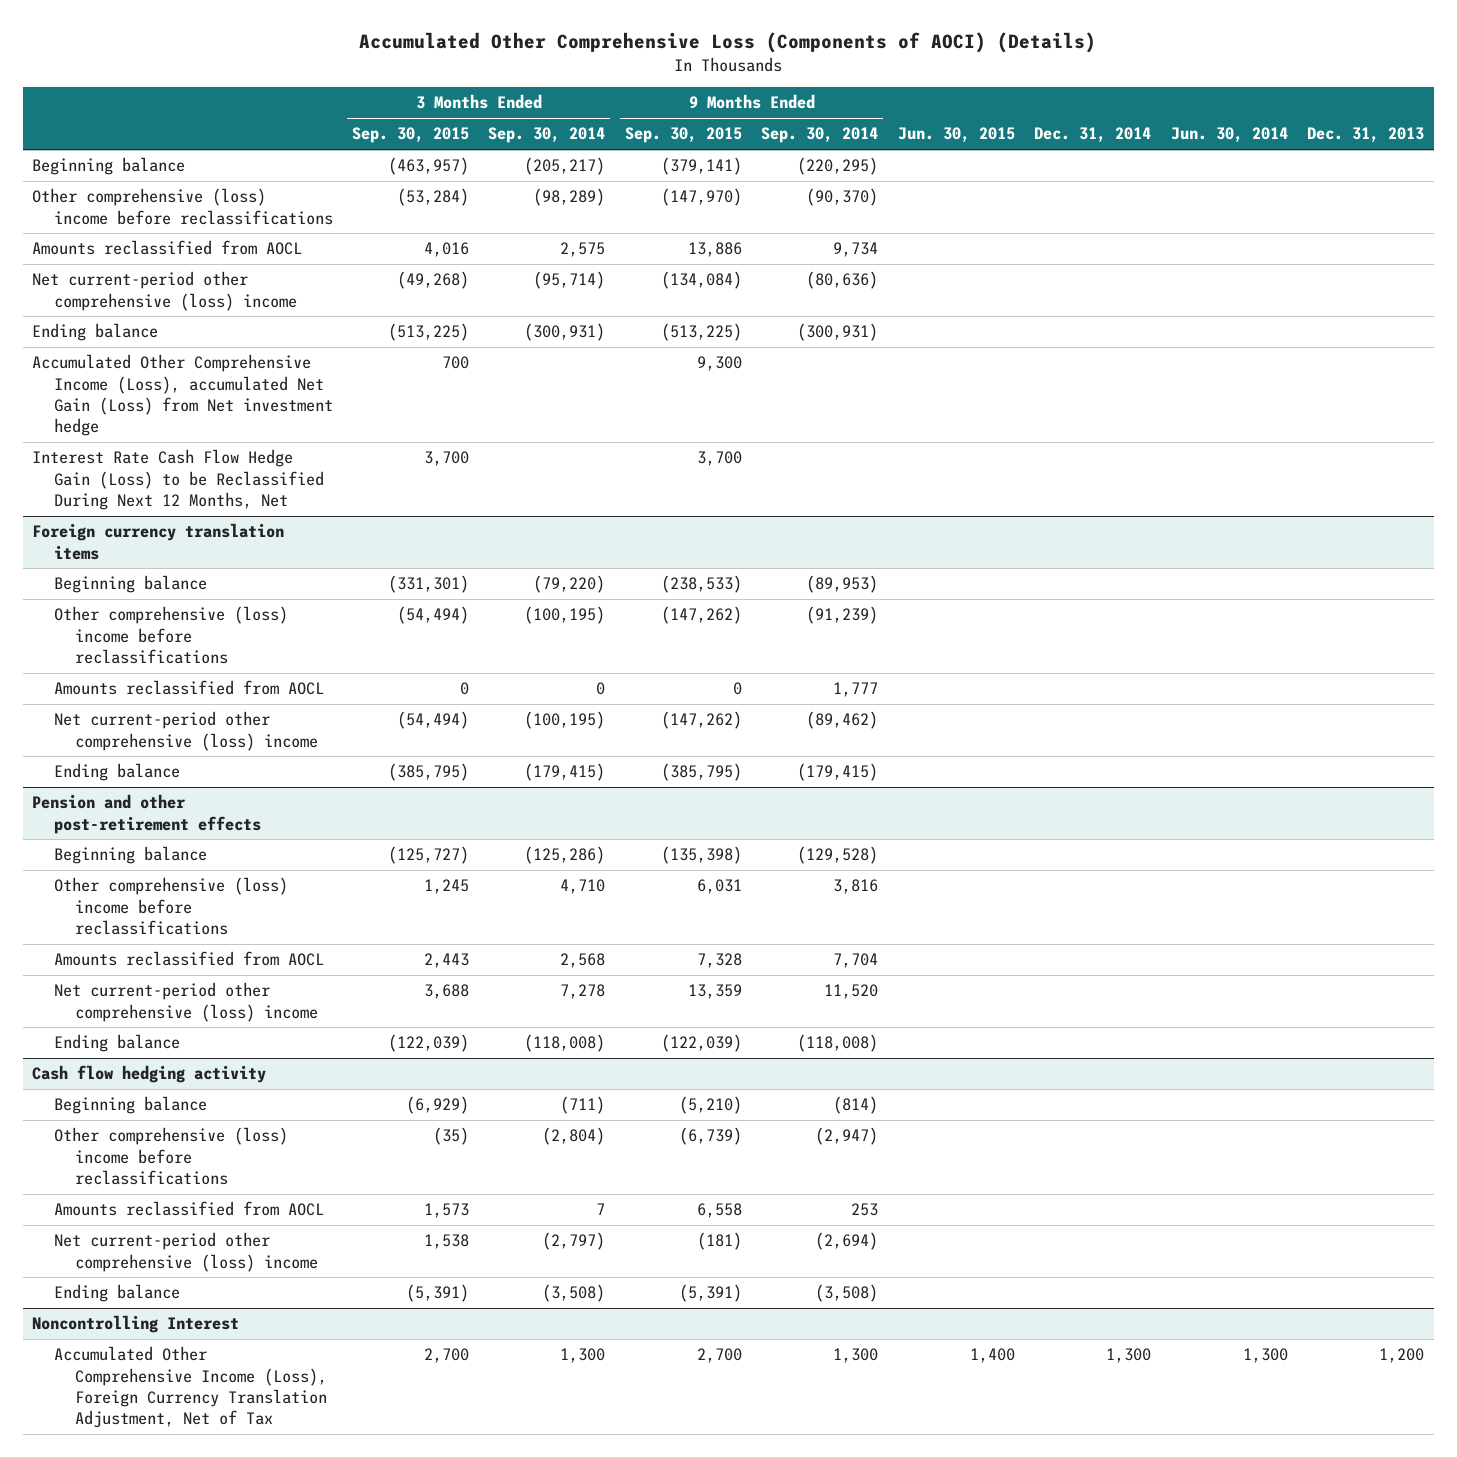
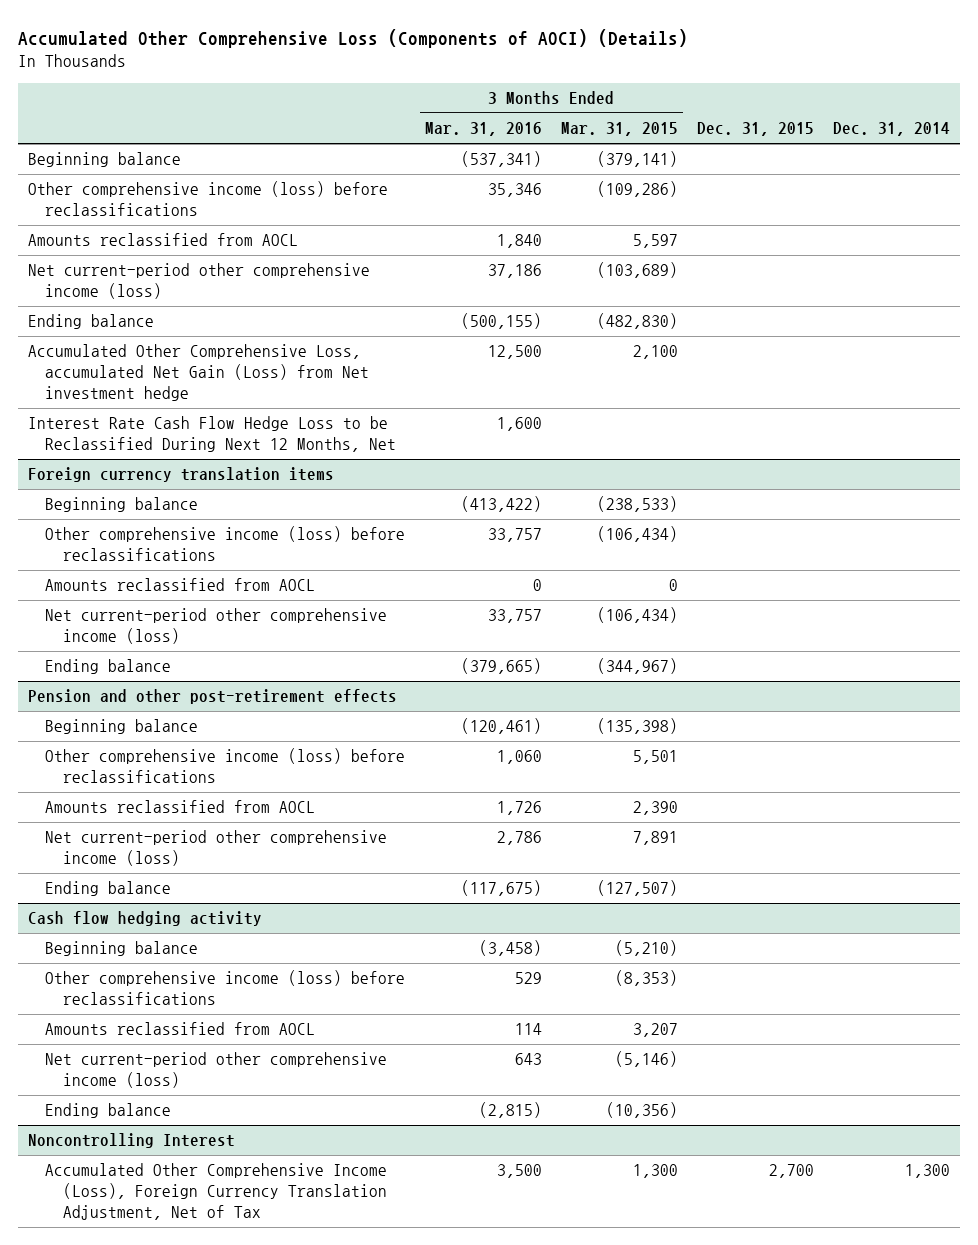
- | 3 Months Ended Sep. 30, 2015 | 3 Months Ended Sep. 30, 2014 | 9 Months Ended Sep. 30, 2015 | 9 Months Ended Sep. 30, 2014 | Jun. 30, 2015 | Dec. 31, 2014 | Jun. 30, 2014 | Dec. 31, 2013
+ | 3 Months Ended Mar. 31, 2016 | 3 Months Ended Mar. 31, 2015 | Dec. 31, 2015 | Dec. 31, 2014
- Other comprehensive (loss) income before reclassifications | (53,284) | (98,289) | (147,970) | (90,370) | | | |
+ Other comprehensive income (loss) before reclassifications | 35,346 | (109,286) | |
- Net current-period other comprehensive (loss) income | (49,268) | (95,714) | (134,084) | (80,636) | | | |
+ Net current-period other comprehensive income (loss) | 37,186 | (103,689) | |
- Accumulated Other Comprehensive Income (Loss), accumulated Net Gain (Loss) from Net investment hedge | 700 | | 9,300 | | | | |
- Interest Rate Cash Flow Hedge Gain (Loss) to be Reclassified During Next 12 Months, Net | 3,700 | | 3,700 | | | | |
+ Accumulated Other Comprehensive Loss, accumulated Net Gain (Loss) from Net investment hedge | 12,500 | 2,100 | |
+ Interest Rate Cash Flow Hedge Loss to be Reclassified During Next 12 Months, Net | 1,600 | | |
@ Foreign currency translation items
- Other comprehensive (loss) income before reclassifications | (54,494) | (100,195) | (147,262) | (91,239) | | | |
+ Other comprehensive income (loss) before reclassifications | 33,757 | (106,434) | |
- Net current-period other comprehensive (loss) income | (54,494) | (100,195) | (147,262) | (89,462) | | | |
+ Net current-period other comprehensive income (loss) | 33,757 | (106,434) | |
@ Pension and other post-retirement effects
- Other comprehensive (loss) income before reclassifications | 1,245 | 4,710 | 6,031 | 3,816 | | | |
+ Other comprehensive income (loss) before reclassifications | 1,060 | 5,501 | |
- Net current-period other comprehensive (loss) income | 3,688 | 7,278 | 13,359 | 11,520 | | | |
+ Net current-period other comprehensive income (loss) | 2,786 | 7,891 | |
@ Cash flow hedging activity
- Other comprehensive (loss) income before reclassifications | (35) | (2,804) | (6,739) | (2,947) | | | |
+ Other comprehensive income (loss) before reclassifications | 529 | (8,353) | |
- Net current-period other comprehensive (loss) income | 1,538 | (2,797) | (181) | (2,694) | | | |
+ Net current-period other comprehensive income (loss) | 643 | (5,146) | |

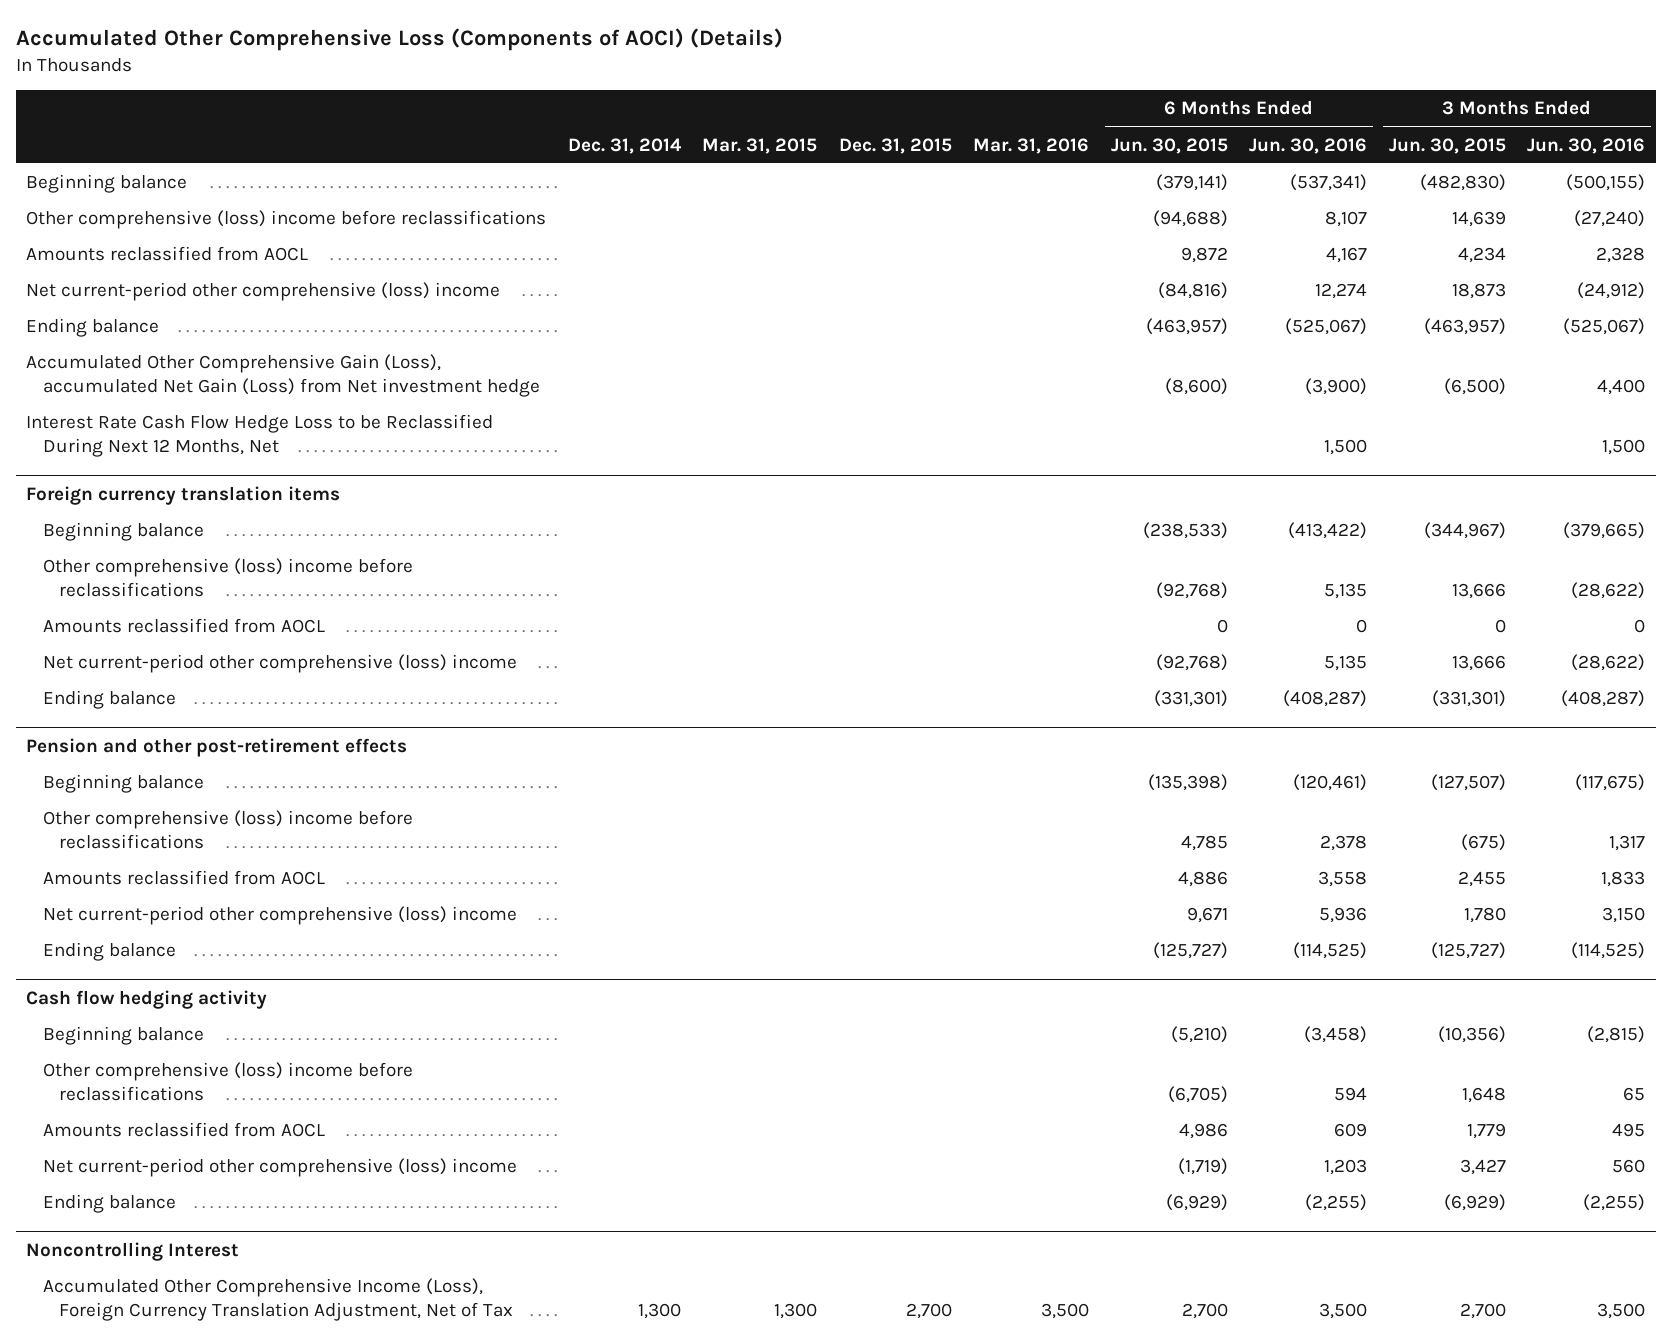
- | 3 Months Ended Mar. 31, 2016 | 3 Months Ended Mar. 31, 2015 | Dec. 31, 2015 | Dec. 31, 2014
+ | Dec. 31, 2014 | Mar. 31, 2015 | Dec. 31, 2015 | Mar. 31, 2016 | 6 Months Ended Jun. 30, 2015 | 6 Months Ended Jun. 30, 2016 | 3 Months Ended Jun. 30, 2015 | 3 Months Ended Jun. 30, 2016
- Other comprehensive income (loss) before reclassifications | 35,346 | (109,286) | |
+ Other comprehensive (loss) income before reclassifications | | | | | (94,688) | 8,107 | 14,639 | (27,240)
- Net current-period other comprehensive income (loss) | 37,186 | (103,689) | |
+ Net current-period other comprehensive (loss) income | | | | | (84,816) | 12,274 | 18,873 | (24,912)
- Accumulated Other Comprehensive Loss, accumulated Net Gain (Loss) from Net investment hedge | 12,500 | 2,100 | |
+ Accumulated Other Comprehensive Gain (Loss), accumulated Net Gain (Loss) from Net investment hedge | | | | | (8,600) | (3,900) | (6,500) | 4,400
@ Foreign currency translation items
- Other comprehensive income (loss) before reclassifications | 33,757 | (106,434) | |
+ Other comprehensive (loss) income before reclassifications | | | | | (92,768) | 5,135 | 13,666 | (28,622)
- Net current-period other comprehensive income (loss) | 33,757 | (106,434) | |
+ Net current-period other comprehensive (loss) income | | | | | (92,768) | 5,135 | 13,666 | (28,622)
@ Pension and other post-retirement effects
- Other comprehensive income (loss) before reclassifications | 1,060 | 5,501 | |
+ Other comprehensive (loss) income before reclassifications | | | | | 4,785 | 2,378 | (675) | 1,317
- Net current-period other comprehensive income (loss) | 2,786 | 7,891 | |
+ Net current-period other comprehensive (loss) income | | | | | 9,671 | 5,936 | 1,780 | 3,150
@ Cash flow hedging activity
- Other comprehensive income (loss) before reclassifications | 529 | (8,353) | |
+ Other comprehensive (loss) income before reclassifications | | | | | (6,705) | 594 | 1,648 | 65
- Net current-period other comprehensive income (loss) | 643 | (5,146) | |
+ Net current-period other comprehensive (loss) income | | | | | (1,719) | 1,203 | 3,427 | 560

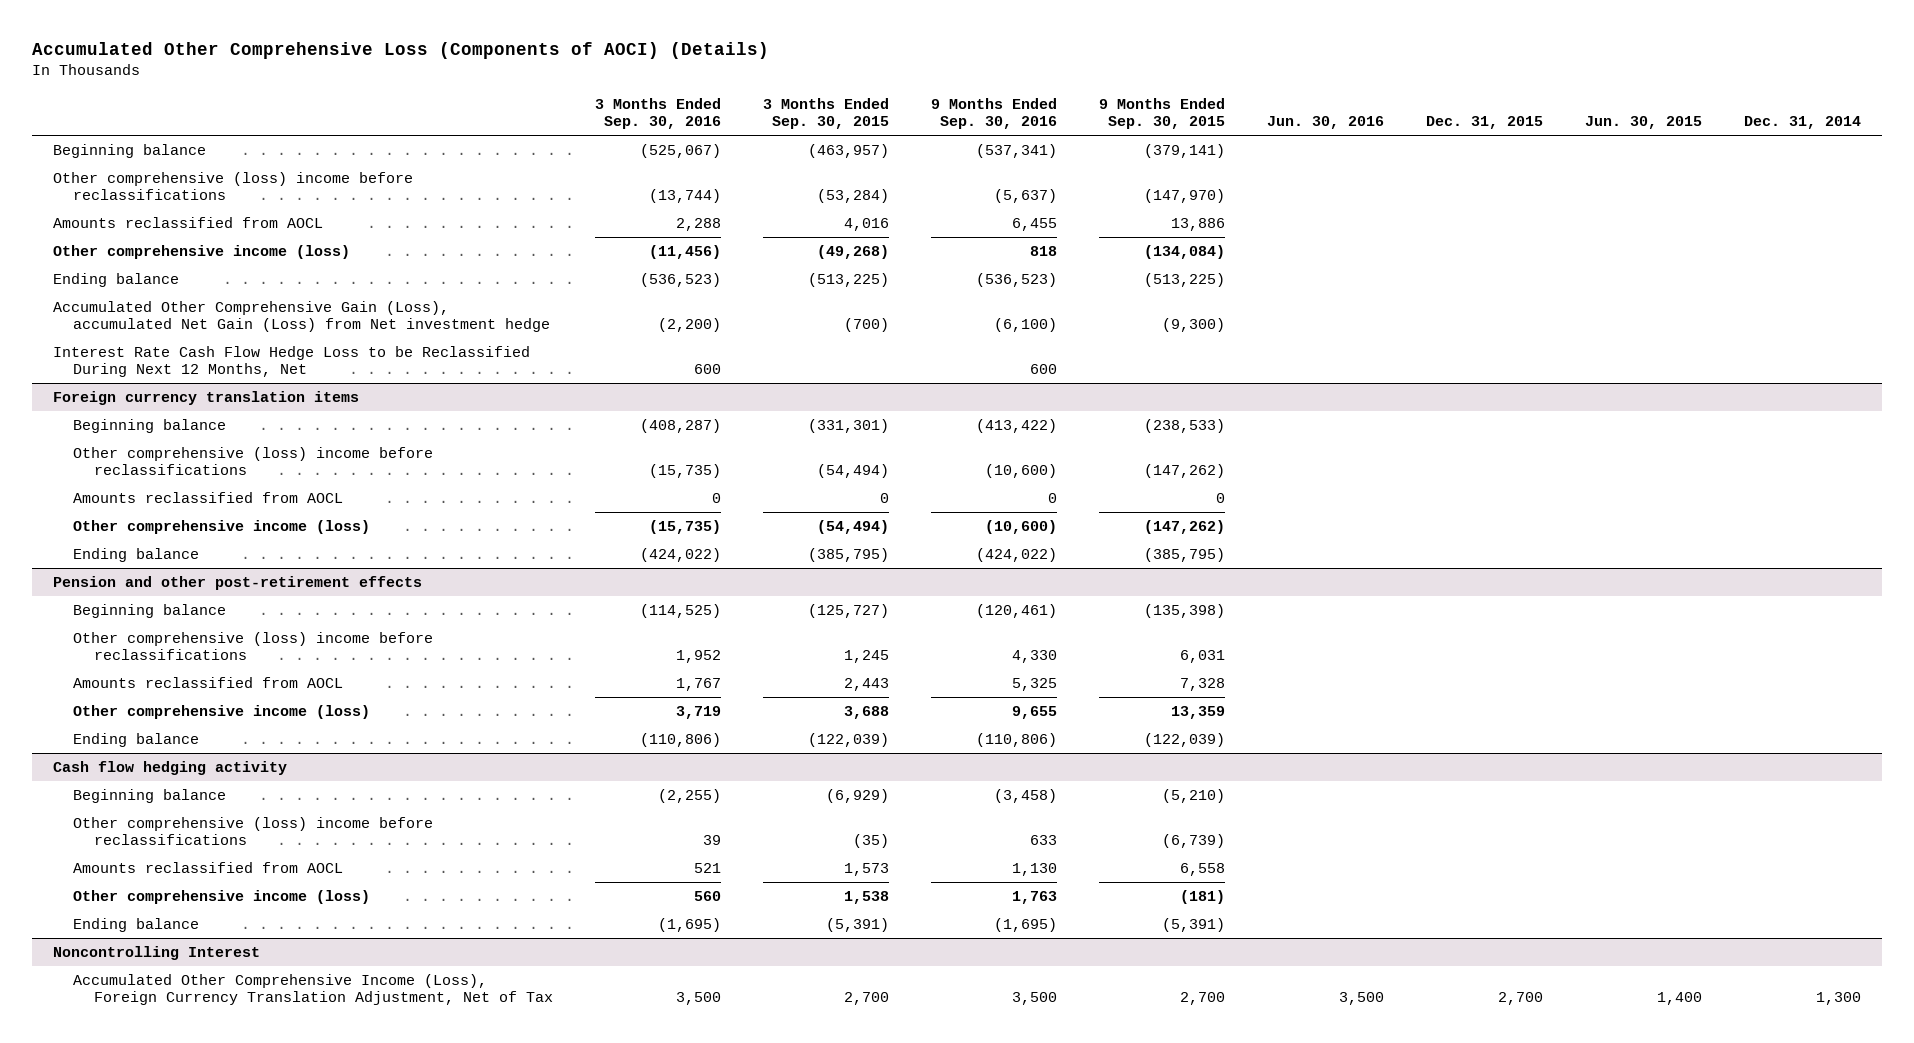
- | Dec. 31, 2014 | Mar. 31, 2015 | Dec. 31, 2015 | Mar. 31, 2016 | 6 Months Ended Jun. 30, 2015 | 6 Months Ended Jun. 30, 2016 | 3 Months Ended Jun. 30, 2015 | 3 Months Ended Jun. 30, 2016
+ | 3 Months Ended Sep. 30, 2016 | 3 Months Ended Sep. 30, 2015 | 9 Months Ended Sep. 30, 2016 | 9 Months Ended Sep. 30, 2015 | Jun. 30, 2016 | Dec. 31, 2015 | Jun. 30, 2015 | Dec. 31, 2014
- Net current-period other comprehensive (loss) income | | | | | (84,816) | 12,274 | 18,873 | (24,912)
+ Other comprehensive income (loss) | (11,456) | (49,268) | 818 | (134,084) | | | |
@ Foreign currency translation items
- Net current-period other comprehensive (loss) income | | | | | (92,768) | 5,135 | 13,666 | (28,622)
+ Other comprehensive income (loss) | (15,735) | (54,494) | (10,600) | (147,262) | | | |
@ Pension and other post-retirement effects
- Net current-period other comprehensive (loss) income | | | | | 9,671 | 5,936 | 1,780 | 3,150
+ Other comprehensive income (loss) | 3,719 | 3,688 | 9,655 | 13,359 | | | |
@ Cash flow hedging activity
- Net current-period other comprehensive (loss) income | | | | | (1,719) | 1,203 | 3,427 | 560
+ Other comprehensive income (loss) | 560 | 1,538 | 1,763 | (181) | | | |

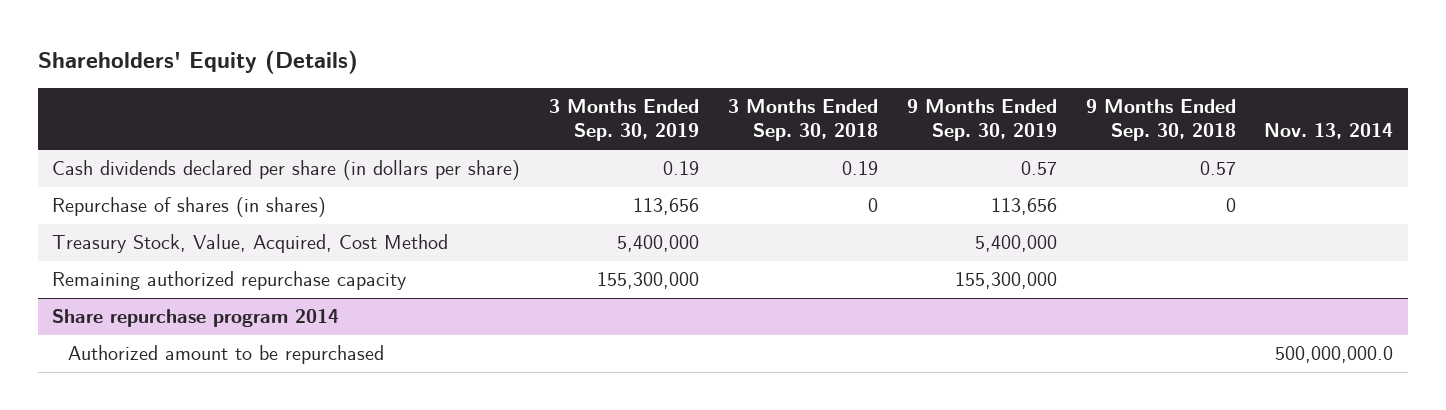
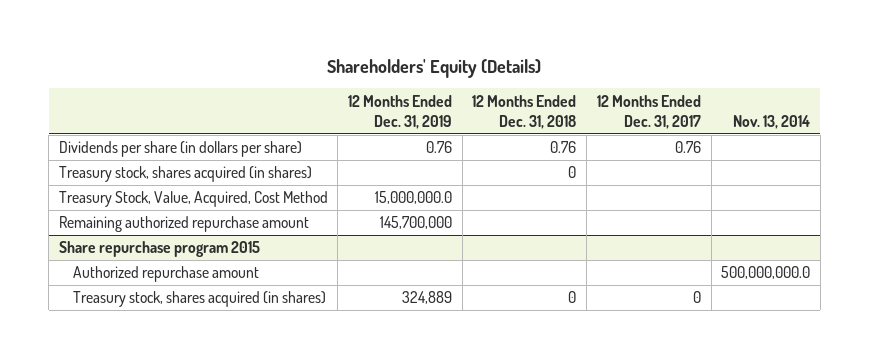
- | 3 Months Ended Sep. 30, 2019 | 3 Months Ended Sep. 30, 2018 | 9 Months Ended Sep. 30, 2019 | 9 Months Ended Sep. 30, 2018 | Nov. 13, 2014
+ | 12 Months Ended Dec. 31, 2019 | 12 Months Ended Dec. 31, 2018 | 12 Months Ended Dec. 31, 2017 | Nov. 13, 2014
- Cash dividends declared per share (in dollars per share) | 0.19 | 0.19 | 0.57 | 0.57 |
- Repurchase of shares (in shares) | 113,656 | 0 | 113,656 | 0 |
+ Dividends per share (in dollars per share) | 0.76 | 0.76 | 0.76 |
+ Treasury stock, shares acquired (in shares) | | 0 | |
- Remaining authorized repurchase capacity | 155,300,000 | | 155,300,000 | |
- Share repurchase program 2014
- Authorized amount to be repurchased | | | | | 500,000,000.0
+ Remaining authorized repurchase amount | 145,700,000 | | |
+ Share repurchase program 2015
+ Authorized repurchase amount | | | | 500,000,000.0
+ Treasury stock, shares acquired (in shares) | 324,889 | 0 | 0 |

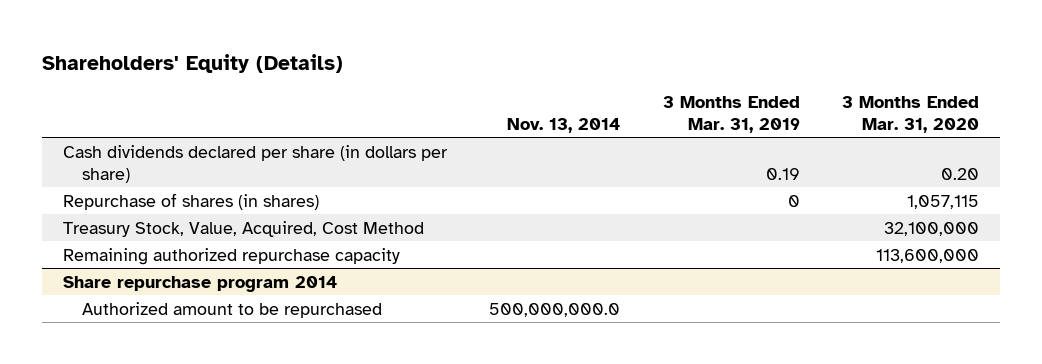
- | 12 Months Ended Dec. 31, 2019 | 12 Months Ended Dec. 31, 2018 | 12 Months Ended Dec. 31, 2017 | Nov. 13, 2014
+ | Nov. 13, 2014 | 3 Months Ended Mar. 31, 2019 | 3 Months Ended Mar. 31, 2020
- Dividends per share (in dollars per share) | 0.76 | 0.76 | 0.76 |
- Treasury stock, shares acquired (in shares) | | 0 | |
+ Cash dividends declared per share (in dollars per share) | | 0.19 | 0.20
+ Repurchase of shares (in shares) | | 0 | 1,057,115
- Remaining authorized repurchase amount | 145,700,000 | | |
- Share repurchase program 2015
- Authorized repurchase amount | | | | 500,000,000.0
- Treasury stock, shares acquired (in shares) | 324,889 | 0 | 0 |
+ Remaining authorized repurchase capacity | | | 113,600,000
+ Share repurchase program 2014
+ Authorized amount to be repurchased | 500,000,000.0 | |

